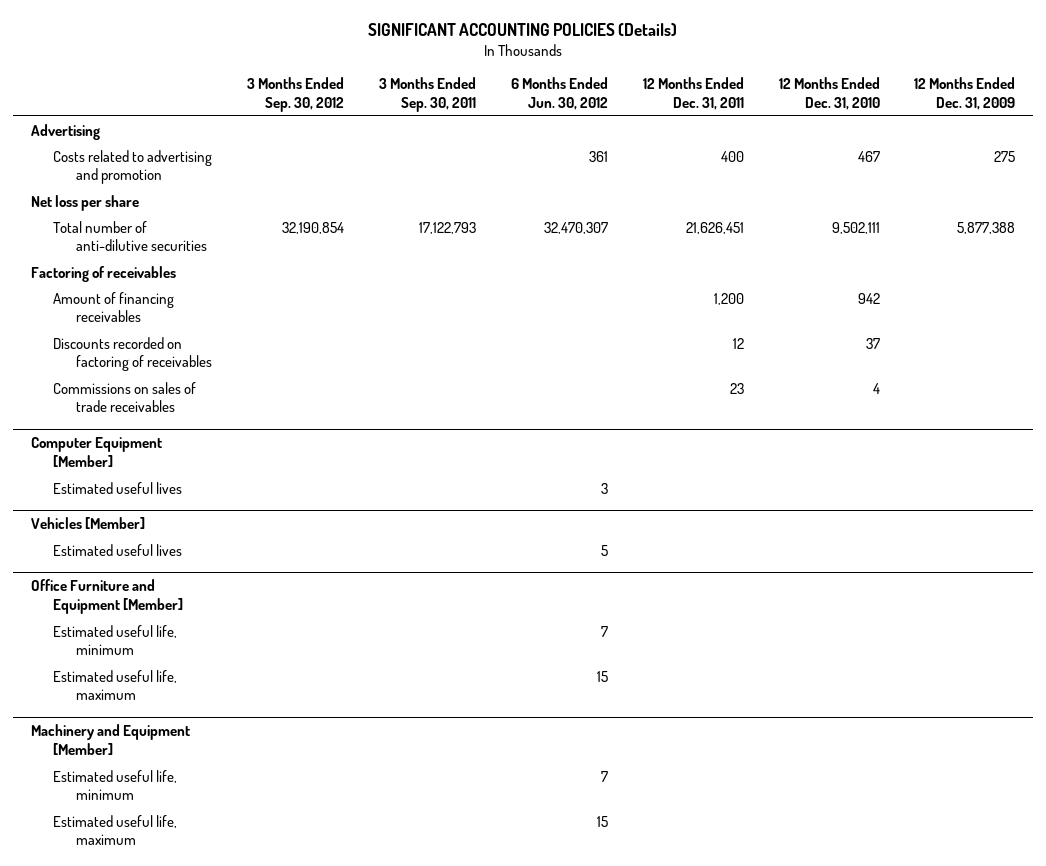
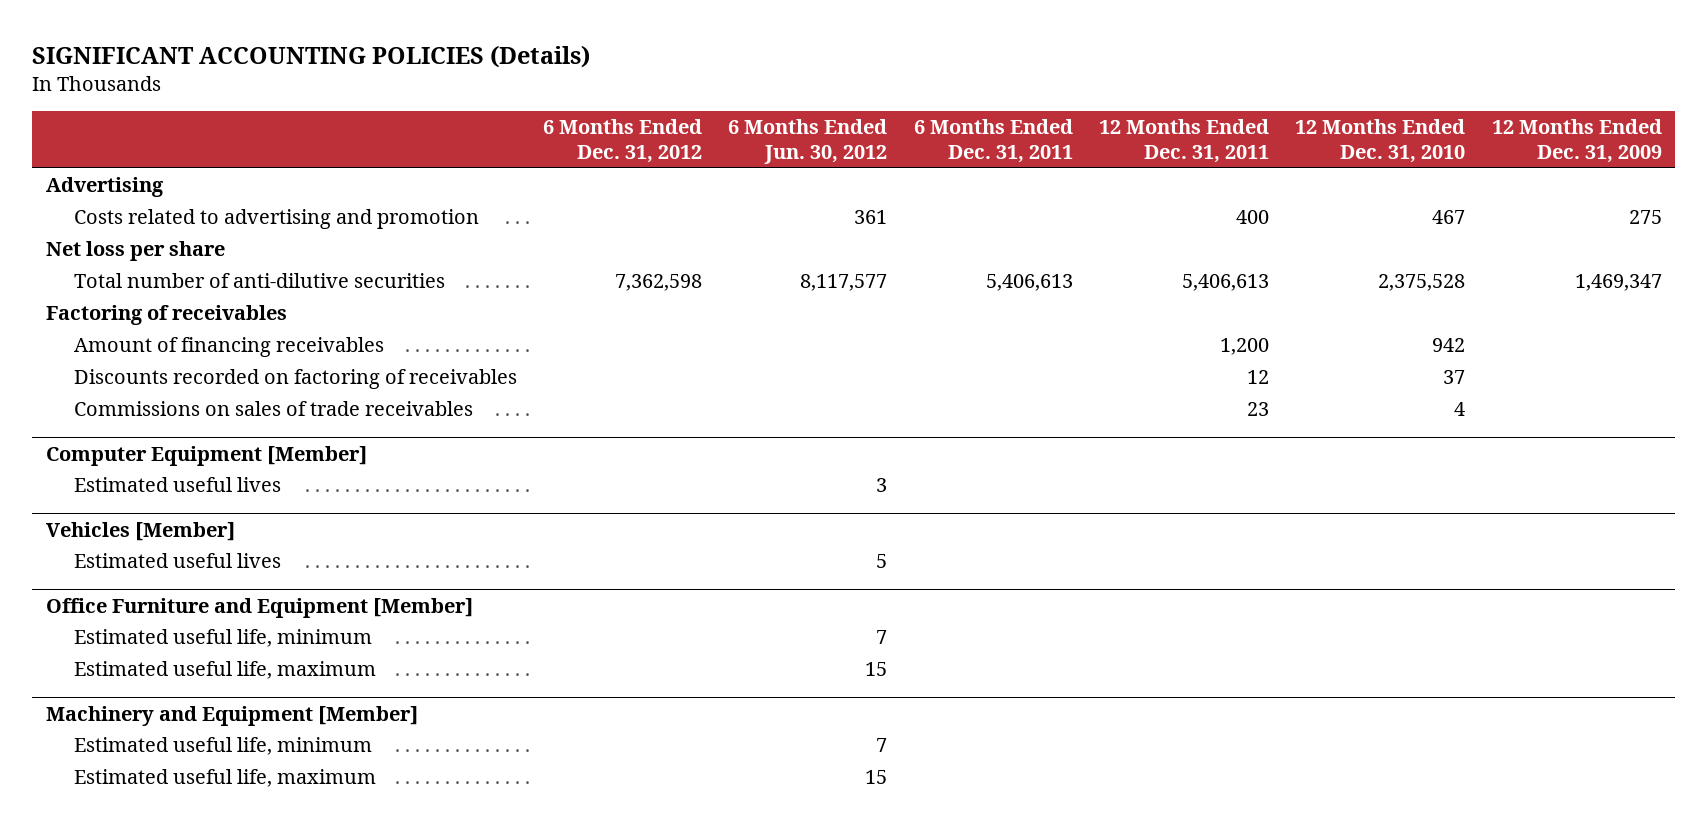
- | 3 Months Ended Sep. 30, 2012 | 3 Months Ended Sep. 30, 2011 | 6 Months Ended Jun. 30, 2012 | 12 Months Ended Dec. 31, 2011 | 12 Months Ended Dec. 31, 2010 | 12 Months Ended Dec. 31, 2009
+ | 6 Months Ended Dec. 31, 2012 | 6 Months Ended Jun. 30, 2012 | 6 Months Ended Dec. 31, 2011 | 12 Months Ended Dec. 31, 2011 | 12 Months Ended Dec. 31, 2010 | 12 Months Ended Dec. 31, 2009
- Total number of anti-dilutive securities | 32,190,854 | 17,122,793 | 32,470,307 | 21,626,451 | 9,502,111 | 5,877,388
+ Total number of anti-dilutive securities | 7,362,598 | 8,117,577 | 5,406,613 | 5,406,613 | 2,375,528 | 1,469,347

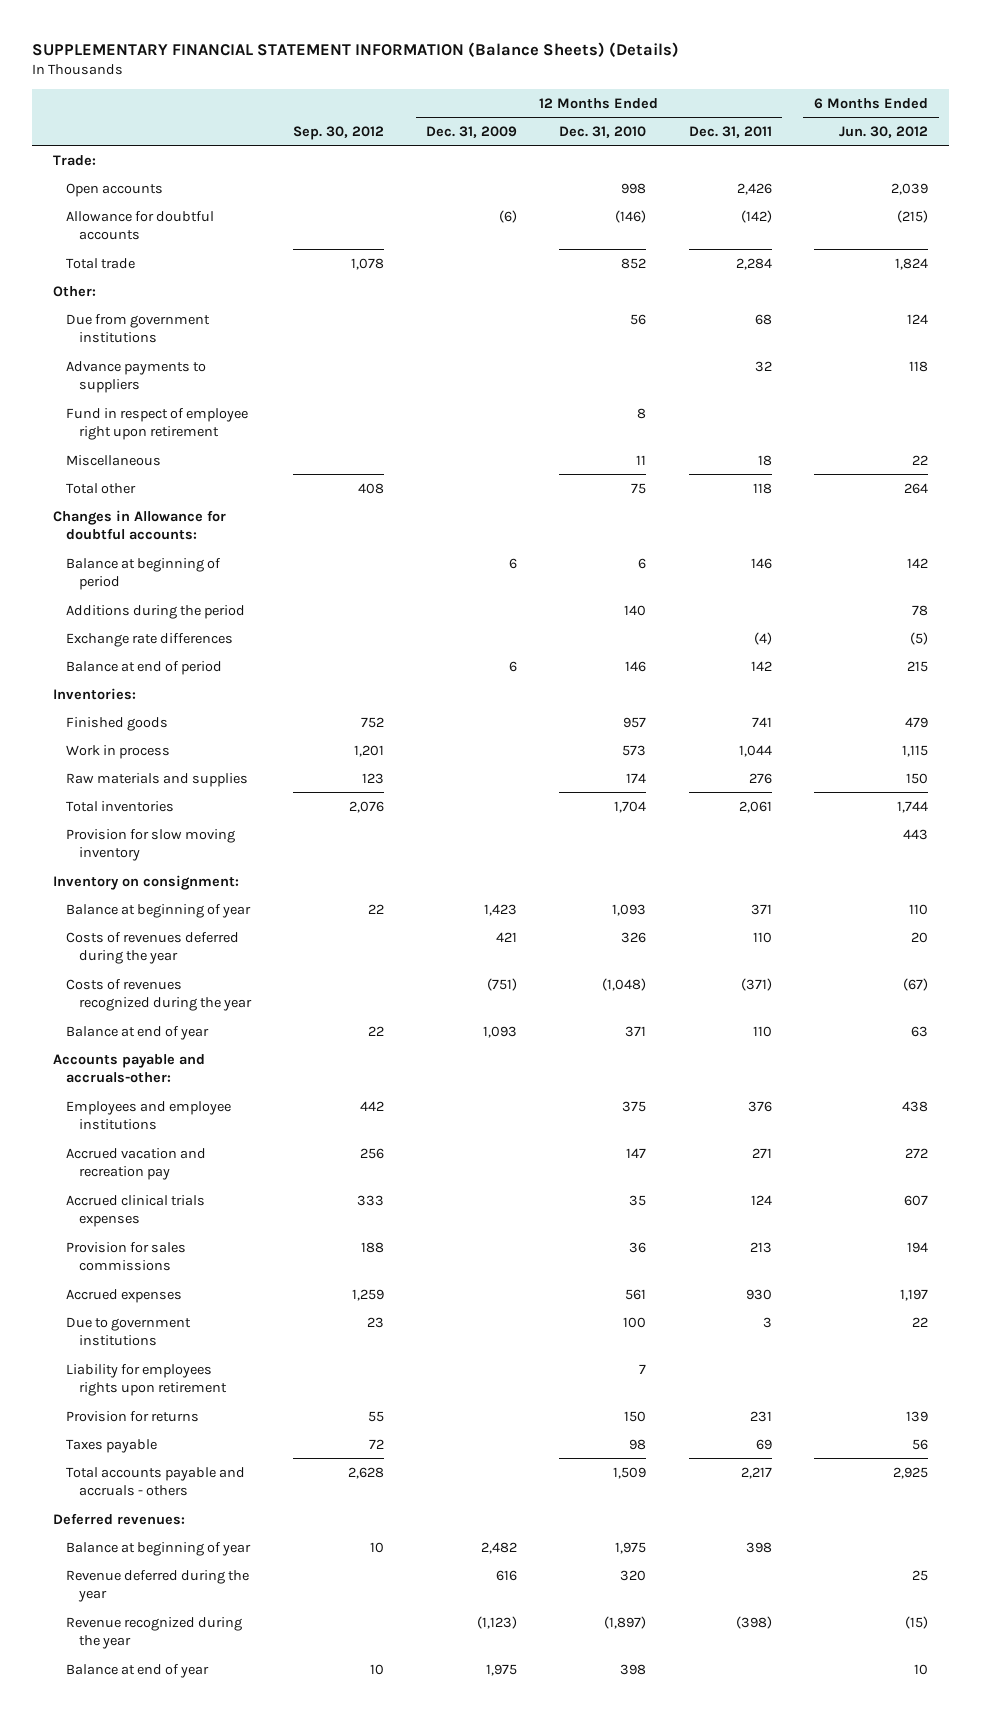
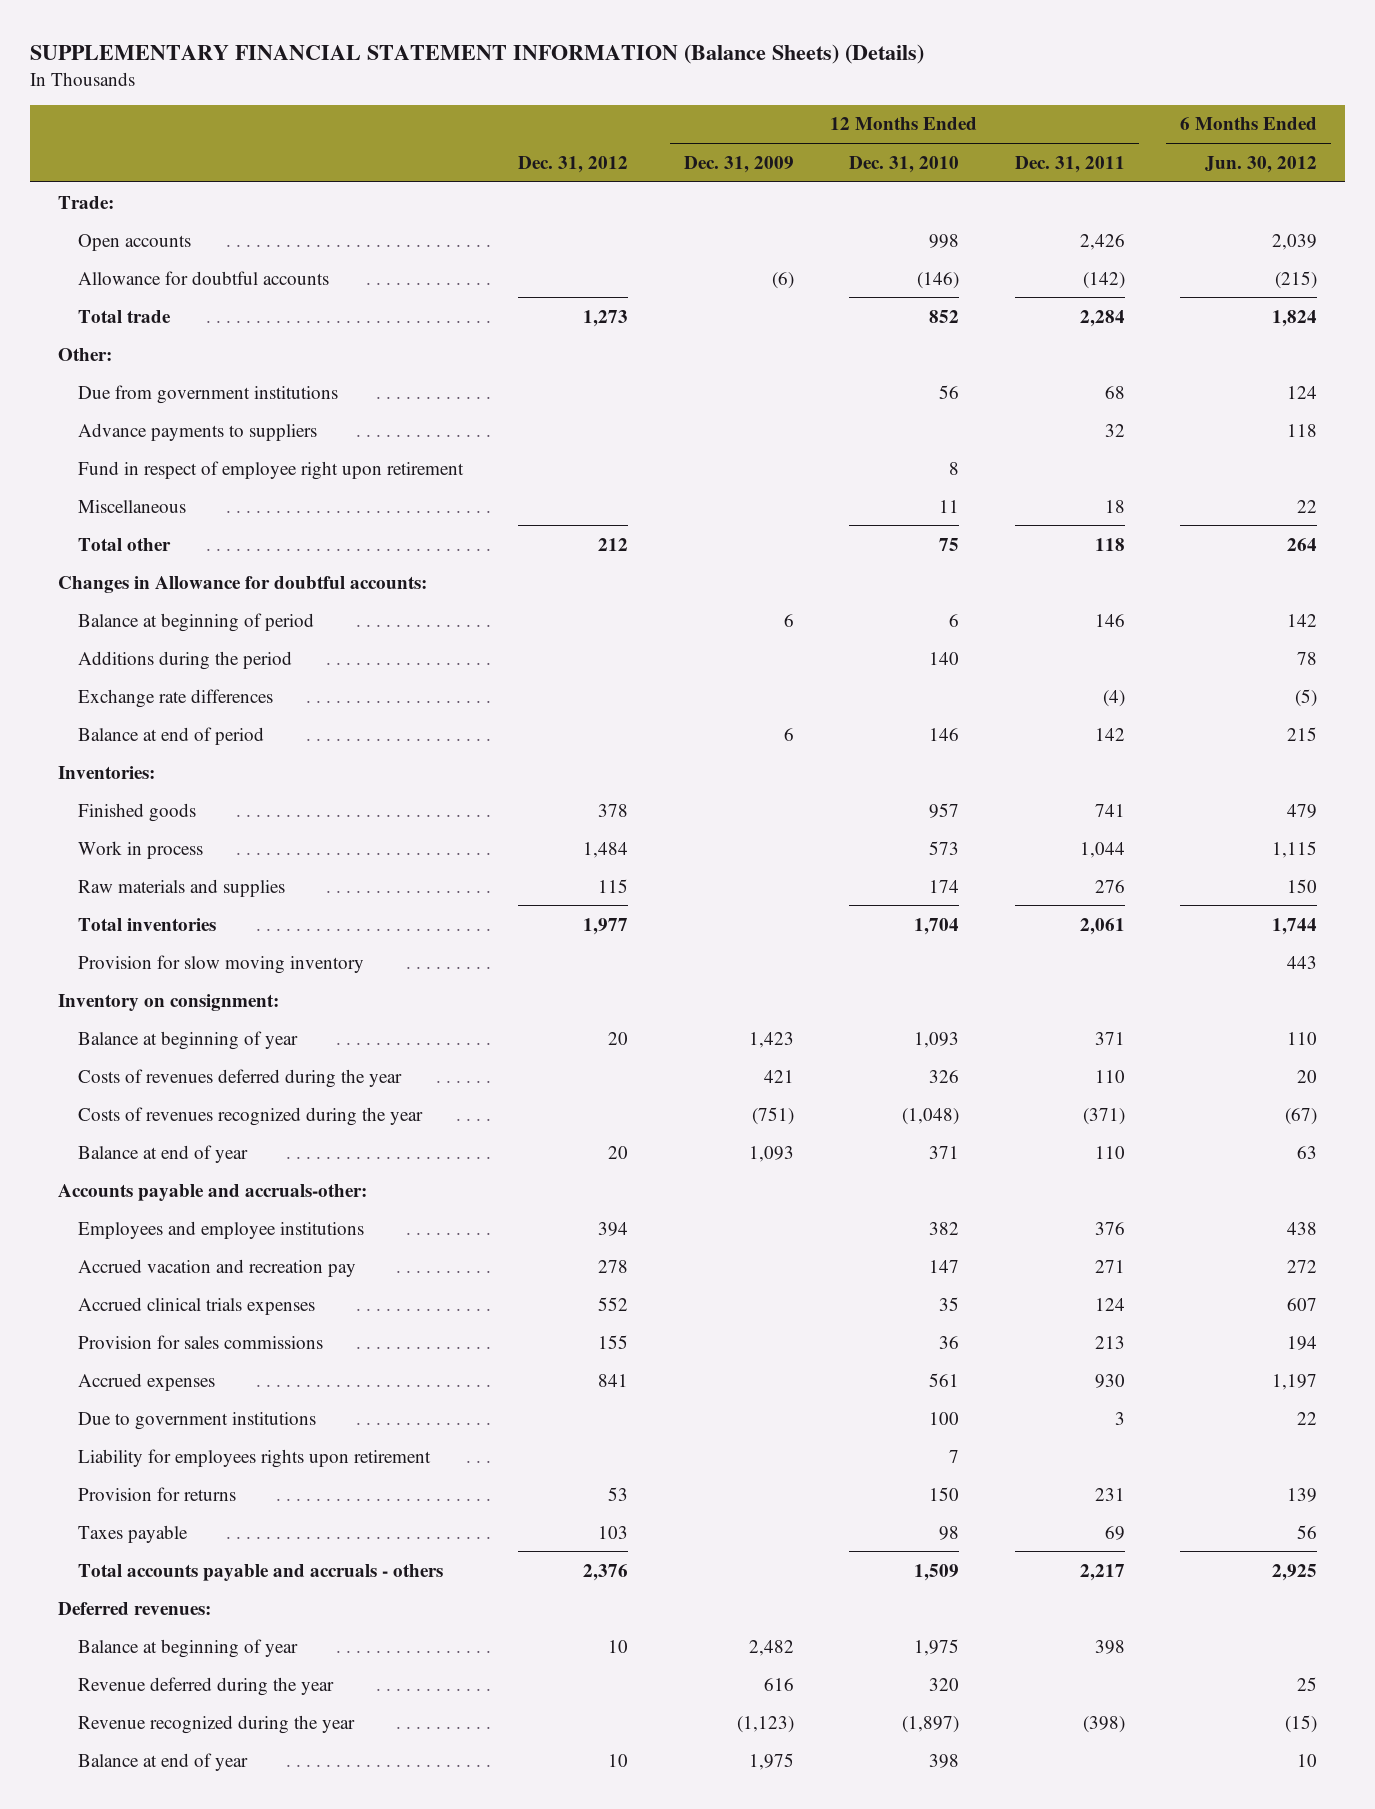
- | Sep. 30, 2012 | 12 Months Ended Dec. 31, 2009 | 12 Months Ended Dec. 31, 2010 | 12 Months Ended Dec. 31, 2011 | 6 Months Ended Jun. 30, 2012
+ | Dec. 31, 2012 | 12 Months Ended Dec. 31, 2009 | 12 Months Ended Dec. 31, 2010 | 12 Months Ended Dec. 31, 2011 | 6 Months Ended Jun. 30, 2012
- Employees and employee institutions | 442 | | 375 | 376 | 438
+ Employees and employee institutions | 394 | | 382 | 376 | 438

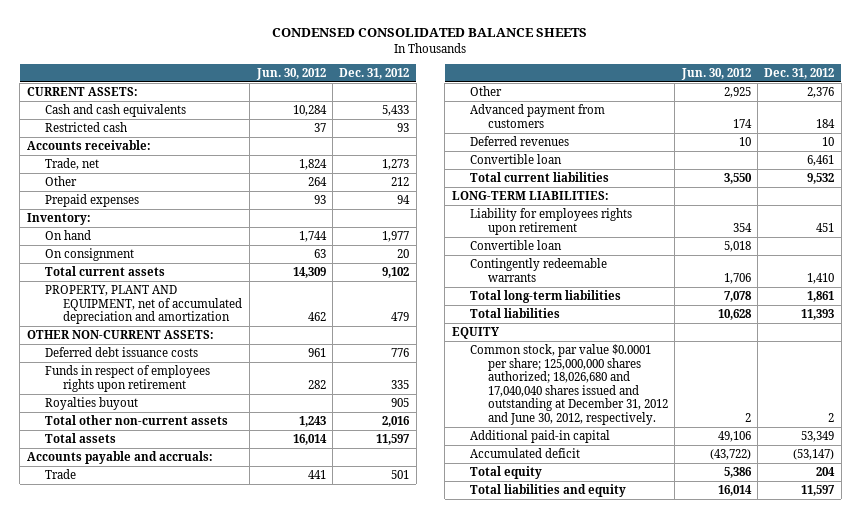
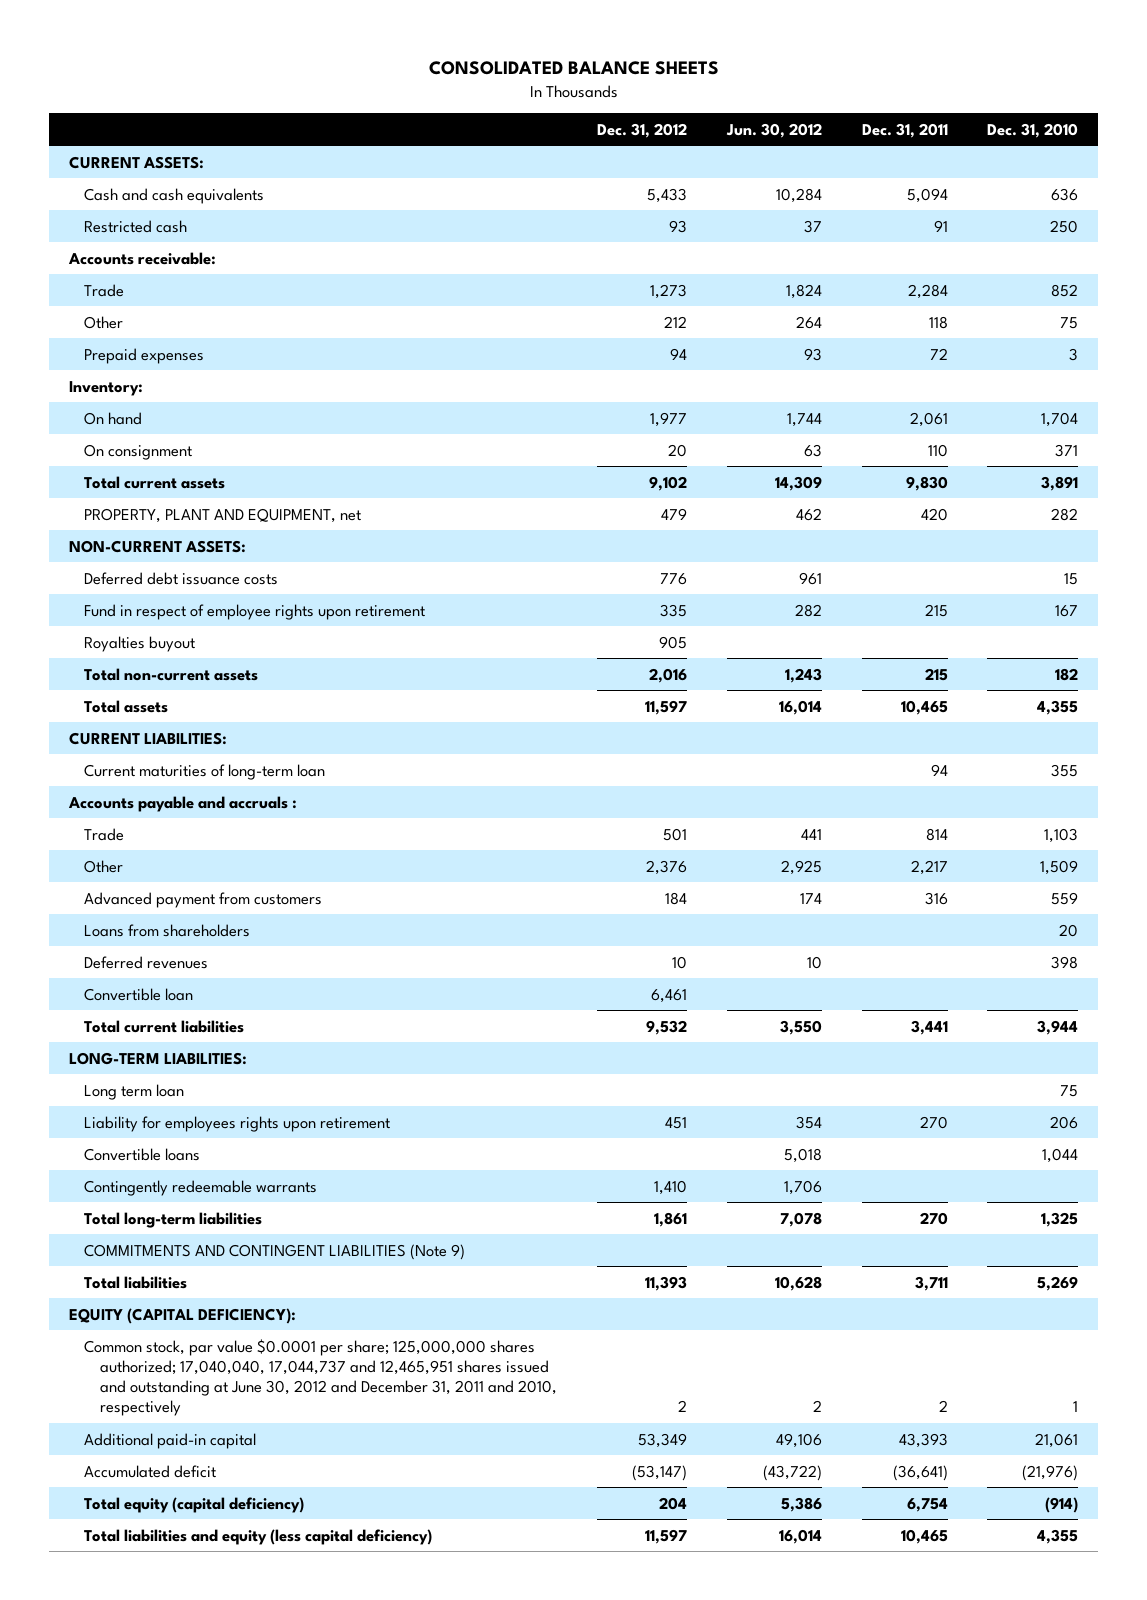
- CONDENSED CONSOLIDATED BALANCE SHEETS
+ CONSOLIDATED BALANCE SHEETS
- | Jun. 30, 2012 | Dec. 31, 2012
+ | Dec. 31, 2012 | Jun. 30, 2012 | Dec. 31, 2011 | Dec. 31, 2010
- Trade, net | 1,824 | 1,273
+ Trade | 1,273 | 1,824 | 2,284 | 852
- PROPERTY, PLANT AND EQUIPMENT, net of accumulated depreciation and amortization | 462 | 479
- OTHER NON-CURRENT ASSETS:
+ PROPERTY, PLANT AND EQUIPMENT, net | 479 | 462 | 420 | 282
+ NON-CURRENT ASSETS:
- Funds in respect of employees rights upon retirement | 282 | 335
+ Fund in respect of employee rights upon retirement | 335 | 282 | 215 | 167
- Total other non-current assets | 1,243 | 2,016
+ Total non-current assets | 2,016 | 1,243 | 215 | 182
- Accounts payable and accruals:
+ CURRENT LIABILITIES:
+ Current maturities of long-term loan | | | 94 | 355
+ Accounts payable and accruals :
+ Loans from shareholders | | | | 20
+ Long term loan | | | | 75
- Convertible loan | 5,018 |
+ Convertible loans | | 5,018 | | 1,044
+ COMMITMENTS AND CONTINGENT LIABILITIES (Note 9)
- EQUITY
- Common stock, par value $0.0001 per share; 125,000,000 shares authorized; 18,026,680 and 17,040,040 shares issued and outstanding at December 31, 2012 and June 30, 2012, respectively. | 2 | 2
+ EQUITY (CAPITAL DEFICIENCY):
+ Common stock, par value $0.0001 per share; 125,000,000 shares authorized; 17,040,040, 17,044,737 and 12,465,951 shares issued and outstanding at June 30, 2012 and December 31, 2011 and 2010, respectively | 2 | 2 | 2 | 1
- Total equity | 5,386 | 204
- Total liabilities and equity | 16,014 | 11,597
+ Total equity (capital deficiency) | 204 | 5,386 | 6,754 | (914)
+ Total liabilities and equity (less capital deficiency) | 11,597 | 16,014 | 10,465 | 4,355

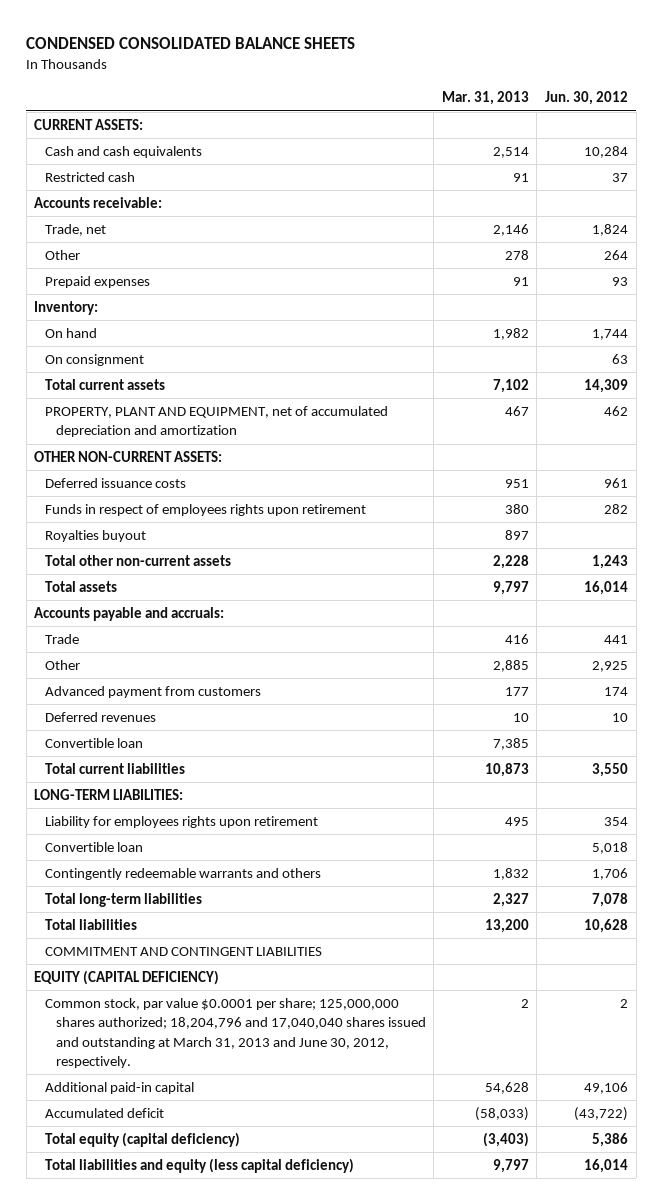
- CONSOLIDATED BALANCE SHEETS
+ CONDENSED CONSOLIDATED BALANCE SHEETS
- | Dec. 31, 2012 | Jun. 30, 2012 | Dec. 31, 2011 | Dec. 31, 2010
+ | Mar. 31, 2013 | Jun. 30, 2012
- Trade | 1,273 | 1,824 | 2,284 | 852
+ Trade, net | 2,146 | 1,824
- PROPERTY, PLANT AND EQUIPMENT, net | 479 | 462 | 420 | 282
- NON-CURRENT ASSETS:
- Deferred debt issuance costs | 776 | 961 | | 15
- Fund in respect of employee rights upon retirement | 335 | 282 | 215 | 167
+ PROPERTY, PLANT AND EQUIPMENT, net of accumulated depreciation and amortization | 467 | 462
+ OTHER NON-CURRENT ASSETS:
+ Deferred issuance costs | 951 | 961
+ Funds in respect of employees rights upon retirement | 380 | 282
- Total non-current assets | 2,016 | 1,243 | 215 | 182
+ Total other non-current assets | 2,228 | 1,243
- CURRENT LIABILITIES:
- Current maturities of long-term loan | | | 94 | 355
- Accounts payable and accruals :
+ Accounts payable and accruals:
- Loans from shareholders | | | | 20
- Long term loan | | | | 75
- Convertible loans | | 5,018 | | 1,044
- Contingently redeemable warrants | 1,410 | 1,706 | |
+ Convertible loan | | 5,018
+ Contingently redeemable warrants and others | 1,832 | 1,706
- COMMITMENTS AND CONTINGENT LIABILITIES (Note 9)
- EQUITY (CAPITAL DEFICIENCY):
- Common stock, par value $0.0001 per share; 125,000,000 shares authorized; 17,040,040, 17,044,737 and 12,465,951 shares issued and outstanding at June 30, 2012 and December 31, 2011 and 2010, respectively | 2 | 2 | 2 | 1
+ COMMITMENT AND CONTINGENT LIABILITIES
+ EQUITY (CAPITAL DEFICIENCY)
+ Common stock, par value $0.0001 per share; 125,000,000 shares authorized; 18,204,796 and 17,040,040 shares issued and outstanding at March 31, 2013 and June 30, 2012, respectively. | 2 | 2

